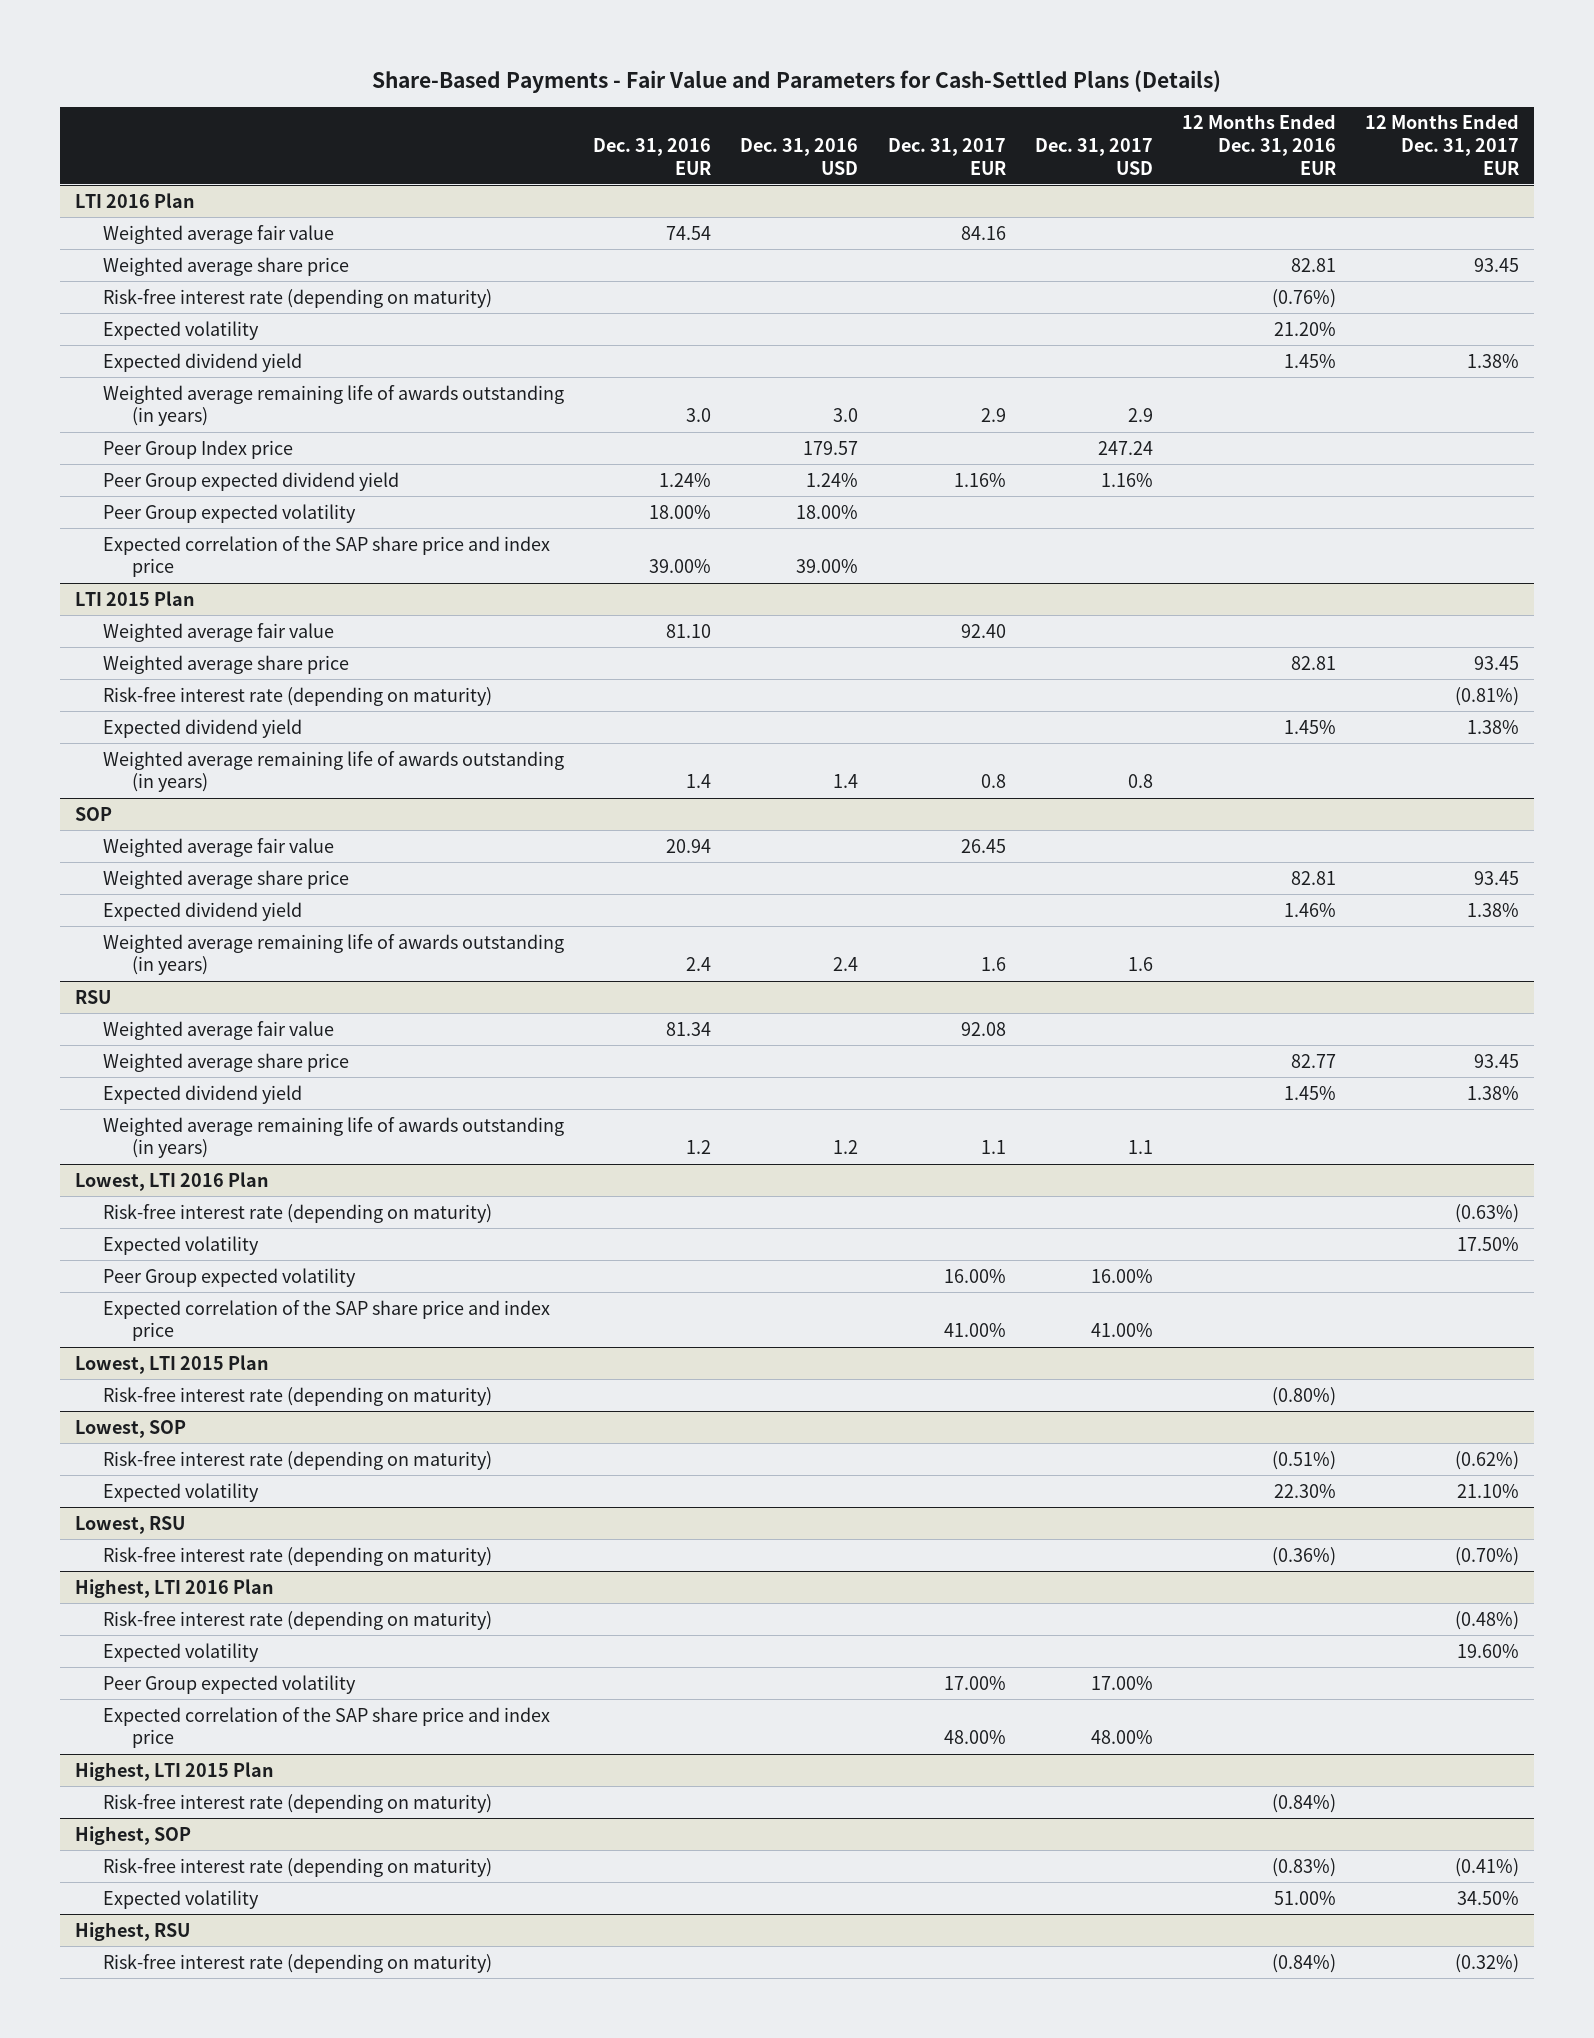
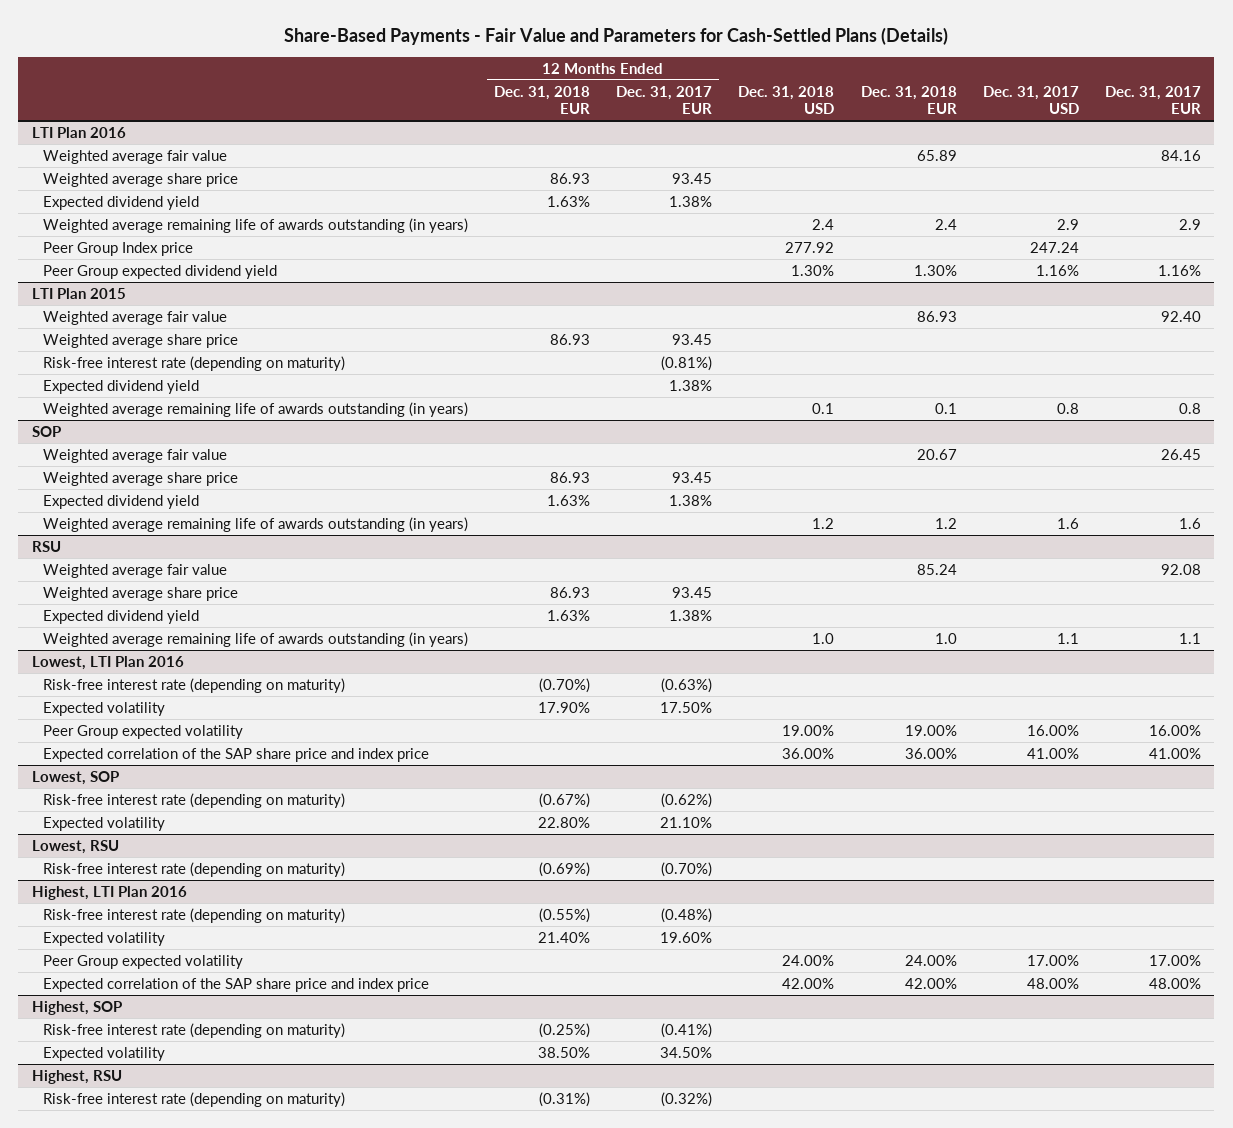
- | Dec. 31, 2016 EUR | Dec. 31, 2016 USD | Dec. 31, 2017 EUR | Dec. 31, 2017 USD | 12 Months Ended Dec. 31, 2016 EUR | 12 Months Ended Dec. 31, 2017 EUR
+ | 12 Months Ended Dec. 31, 2018 EUR | 12 Months Ended Dec. 31, 2017 EUR | Dec. 31, 2018 USD | Dec. 31, 2018 EUR | Dec. 31, 2017 USD | Dec. 31, 2017 EUR
- LTI 2016 Plan
+ LTI Plan 2016
- Risk-free interest rate (depending on maturity) | | | | | (0.76%) |
- Expected volatility | | | | | 21.20% |
- Peer Group expected volatility | 18.00% | 18.00% | | | |
- Expected correlation of the SAP share price and index price | 39.00% | 39.00% | | | |
- LTI 2015 Plan
+ LTI Plan 2015
- Lowest, LTI 2016 Plan
+ Lowest, LTI Plan 2016
- Lowest, LTI 2015 Plan
- Risk-free interest rate (depending on maturity) | | | | | (0.80%) |
- Highest, LTI 2016 Plan
+ Highest, LTI Plan 2016
- Highest, LTI 2015 Plan
- Risk-free interest rate (depending on maturity) | | | | | (0.84%) |

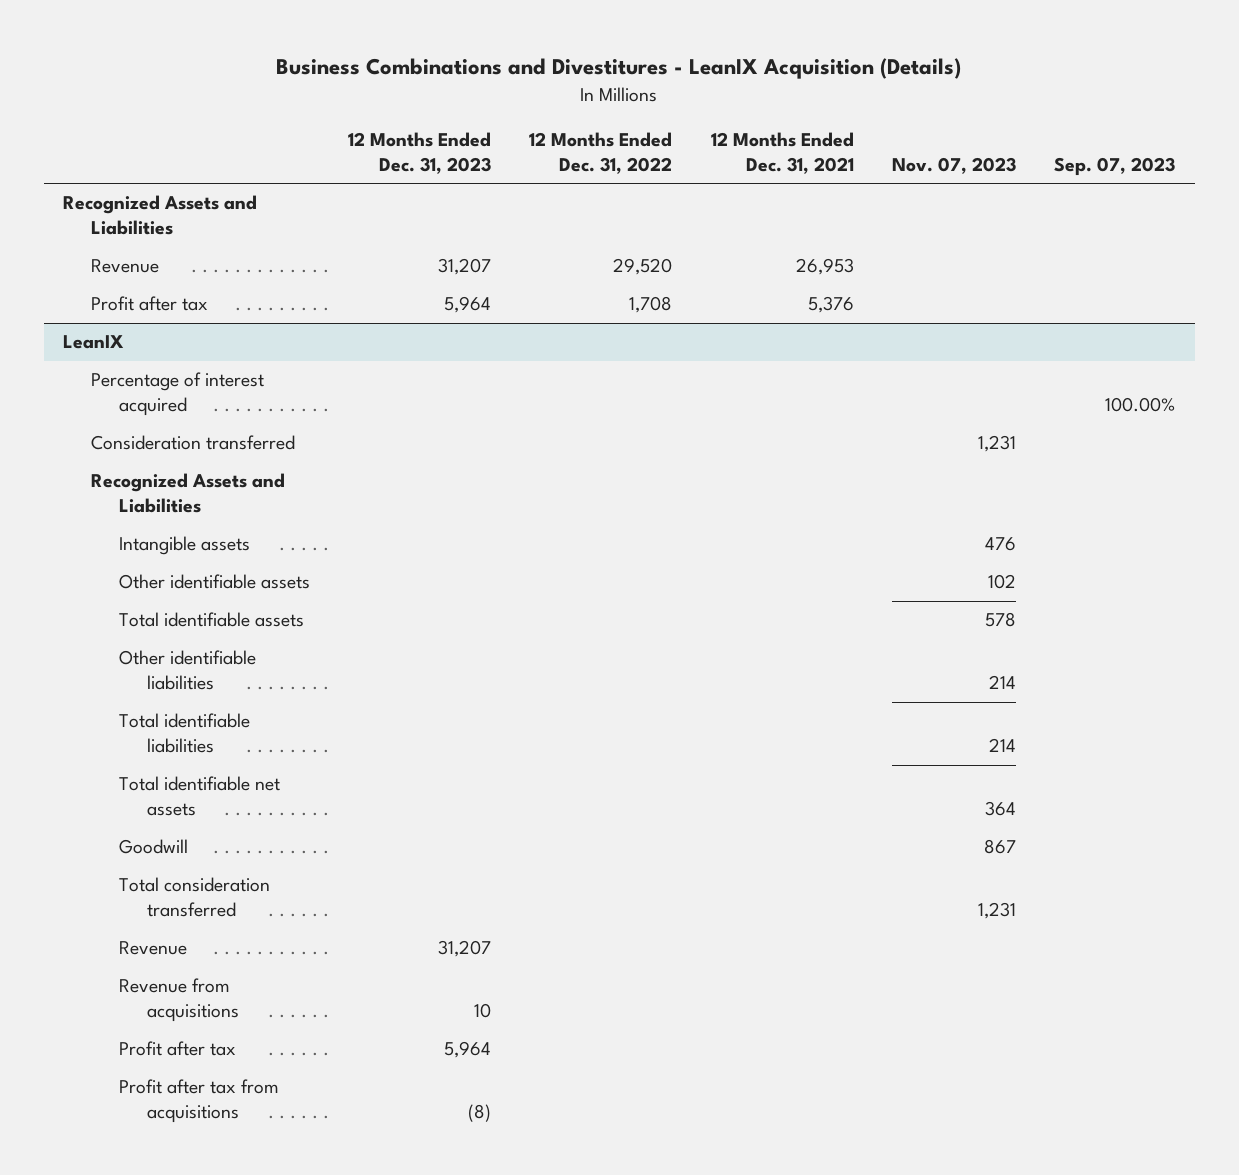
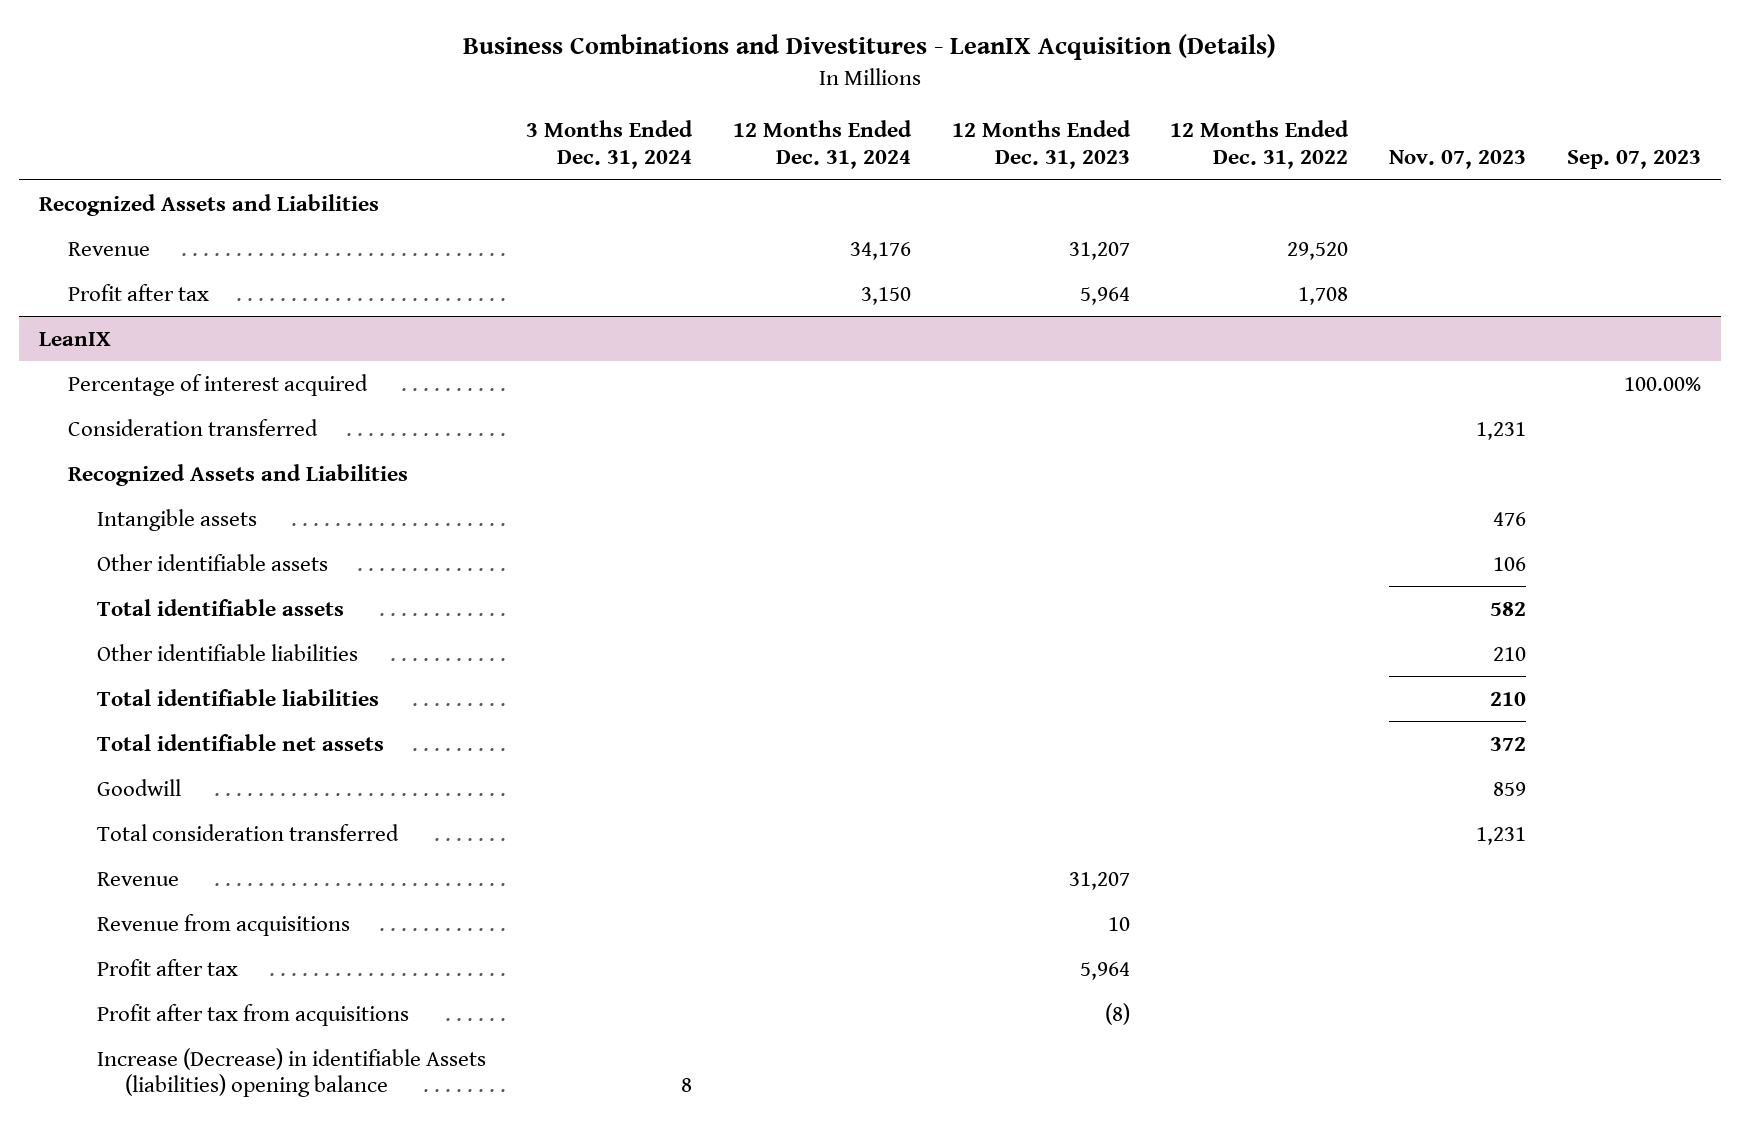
- | 12 Months Ended Dec. 31, 2023 | 12 Months Ended Dec. 31, 2022 | 12 Months Ended Dec. 31, 2021 | Nov. 07, 2023 | Sep. 07, 2023
+ | 3 Months Ended Dec. 31, 2024 | 12 Months Ended Dec. 31, 2024 | 12 Months Ended Dec. 31, 2023 | 12 Months Ended Dec. 31, 2022 | Nov. 07, 2023 | Sep. 07, 2023
@ LeanIX
- Other identifiable assets | | | | 102 |
- Total identifiable assets | | | | 578 |
- Other identifiable liabilities | | | | 214 |
- Total identifiable liabilities | | | | 214 |
- Total identifiable net assets | | | | 364 |
- Goodwill | | | | 867 |
+ Other identifiable assets | | | | | 106 |
+ Total identifiable assets | | | | | 582 |
+ Other identifiable liabilities | | | | | 210 |
+ Total identifiable liabilities | | | | | 210 |
+ Total identifiable net assets | | | | | 372 |
+ Goodwill | | | | | 859 |
+ Increase (Decrease) in identifiable Assets (liabilities) opening balance | 8 | | | | |

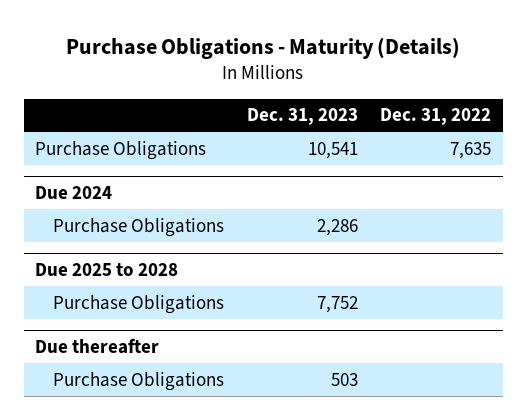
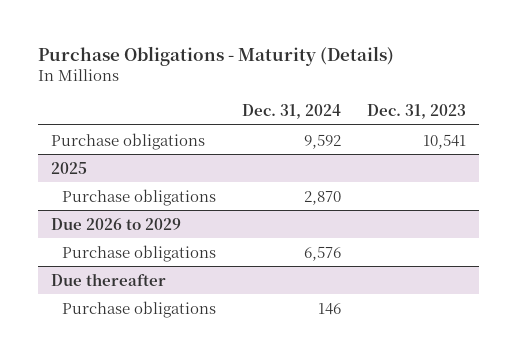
- | Dec. 31, 2023 | Dec. 31, 2022
+ | Dec. 31, 2024 | Dec. 31, 2023
- Purchase Obligations | 10,541 | 7,635
- Due 2024
- Purchase Obligations | 2,286 |
- Due 2025 to 2028
- Purchase Obligations | 7,752 |
+ Purchase obligations | 9,592 | 10,541
+ 2025
+ Purchase obligations | 2,870 |
+ Due 2026 to 2029
+ Purchase obligations | 6,576 |
@ Due thereafter
- Purchase Obligations | 503 |
+ Purchase obligations | 146 |

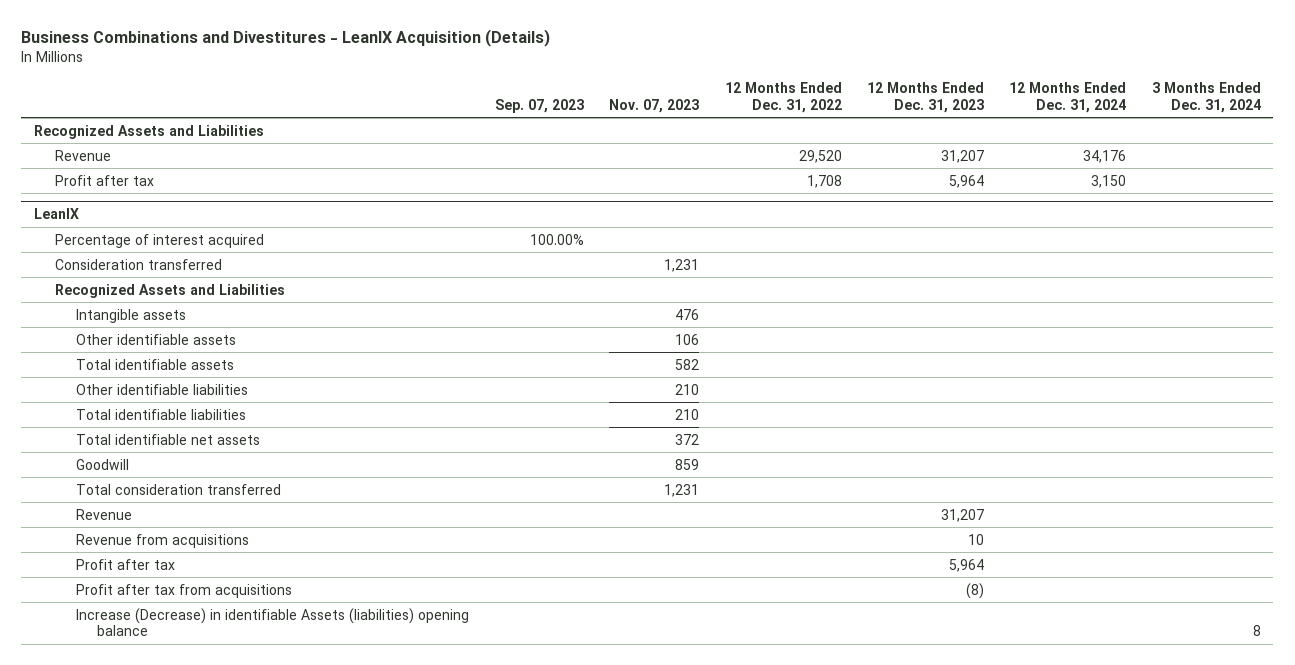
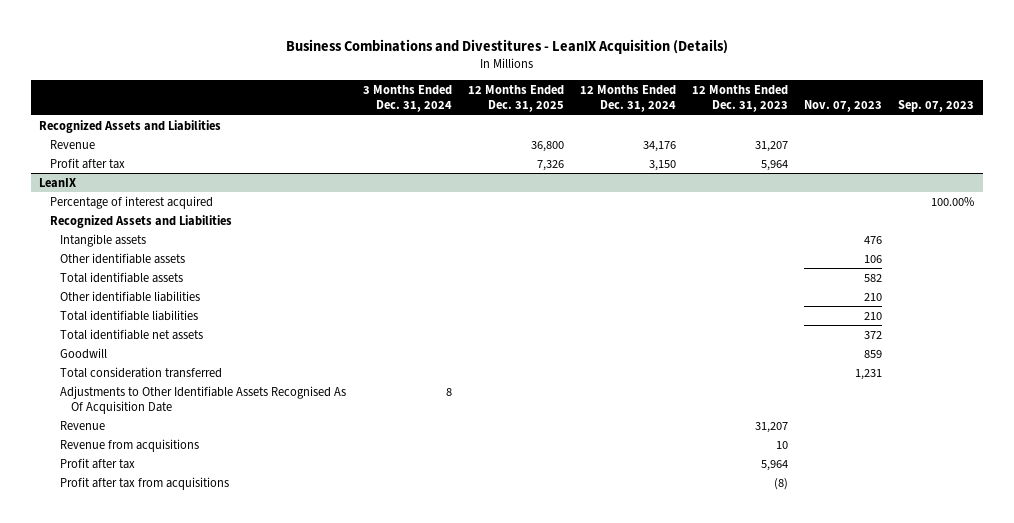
- | Sep. 07, 2023 | Nov. 07, 2023 | 12 Months Ended Dec. 31, 2022 | 12 Months Ended Dec. 31, 2023 | 12 Months Ended Dec. 31, 2024 | 3 Months Ended Dec. 31, 2024
+ | 3 Months Ended Dec. 31, 2024 | 12 Months Ended Dec. 31, 2025 | 12 Months Ended Dec. 31, 2024 | 12 Months Ended Dec. 31, 2023 | Nov. 07, 2023 | Sep. 07, 2023
@ LeanIX
- Consideration transferred | | 1,231 | | | |
+ Adjustments to Other Identifiable Assets Recognised As Of Acquisition Date | 8 | | | | |
- Increase (Decrease) in identifiable Assets (liabilities) opening balance | | | | | | 8

